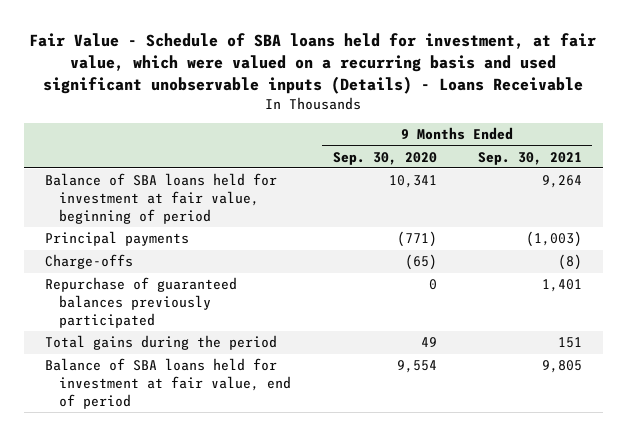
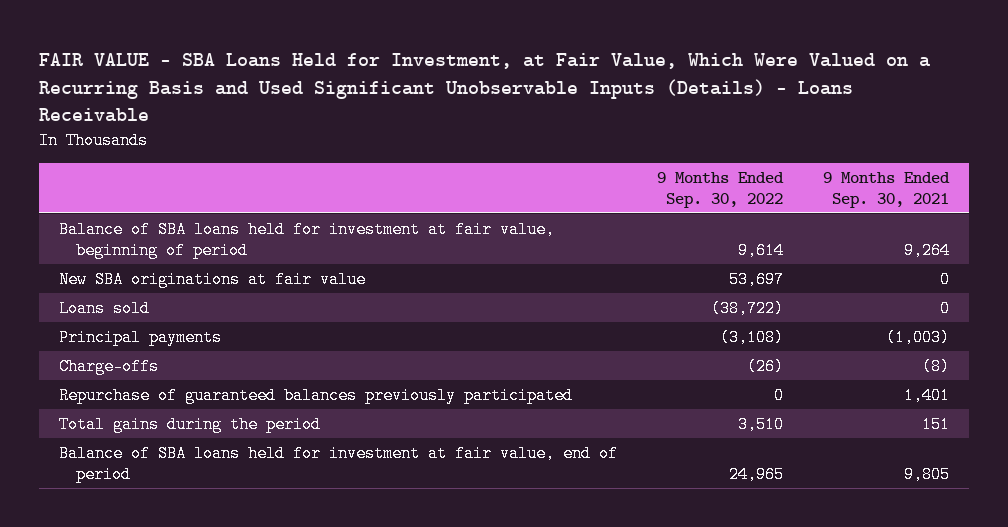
- Fair Value - Schedule of SBA loans held for investment, at fair value, which were valued on a recurring basis and used significant unobservable inputs (Details) - Loans Receivable
+ FAIR VALUE - SBA Loans Held for Investment, at Fair Value, Which Were Valued on a Recurring Basis and Used Significant Unobservable Inputs (Details) - Loans Receivable
- | 9 Months Ended Sep. 30, 2020 | 9 Months Ended Sep. 30, 2021
+ | 9 Months Ended Sep. 30, 2022 | 9 Months Ended Sep. 30, 2021
+ New SBA originations at fair value | 53,697 | 0
+ Loans sold | (38,722) | 0

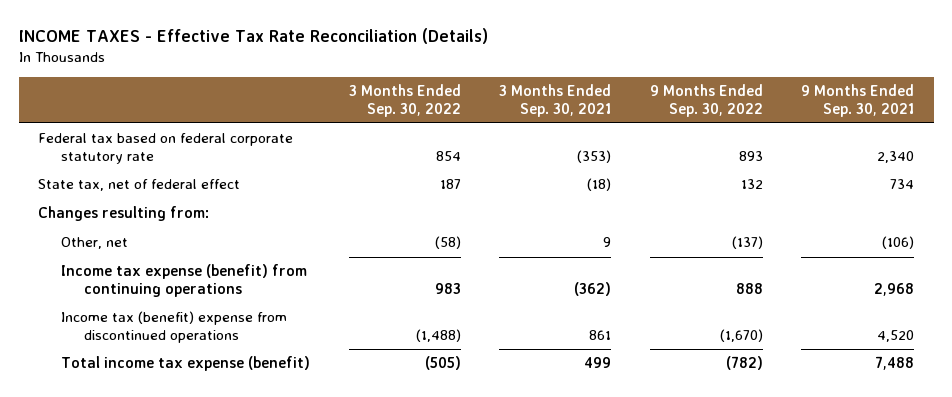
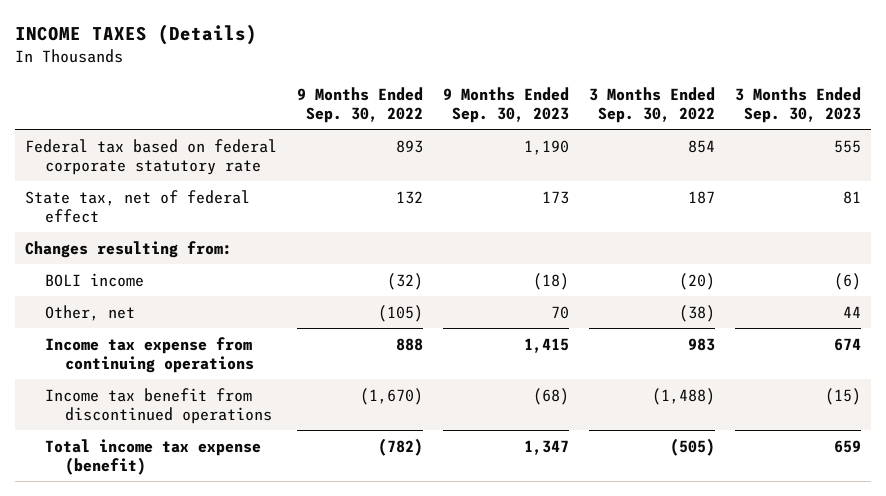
- INCOME TAXES - Effective Tax Rate Reconciliation (Details)
+ INCOME TAXES (Details)
- | 3 Months Ended Sep. 30, 2022 | 3 Months Ended Sep. 30, 2021 | 9 Months Ended Sep. 30, 2022 | 9 Months Ended Sep. 30, 2021
+ | 9 Months Ended Sep. 30, 2022 | 9 Months Ended Sep. 30, 2023 | 3 Months Ended Sep. 30, 2022 | 3 Months Ended Sep. 30, 2023
- Other, net | (58) | 9 | (137) | (106)
- Income tax expense (benefit) from continuing operations | 983 | (362) | 888 | 2,968
- Income tax (benefit) expense from discontinued operations | (1,488) | 861 | (1,670) | 4,520
+ BOLI income | (32) | (18) | (20) | (6)
+ Other, net | (105) | 70 | (38) | 44
+ Income tax expense from continuing operations | 888 | 1,415 | 983 | 674
+ Income tax benefit from discontinued operations | (1,670) | (68) | (1,488) | (15)

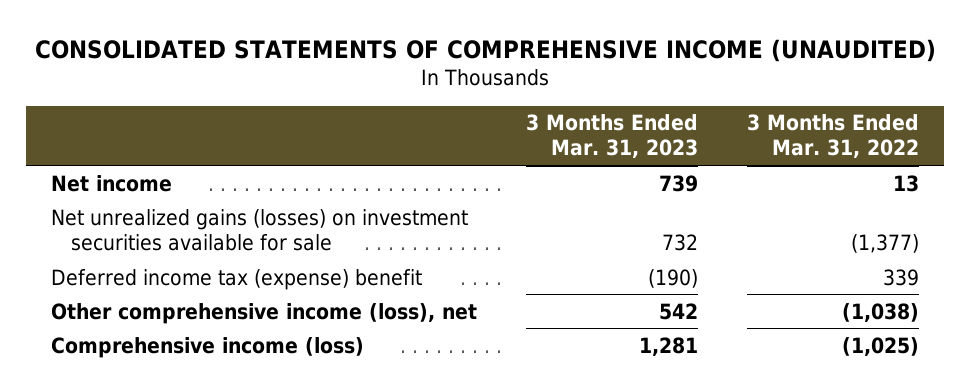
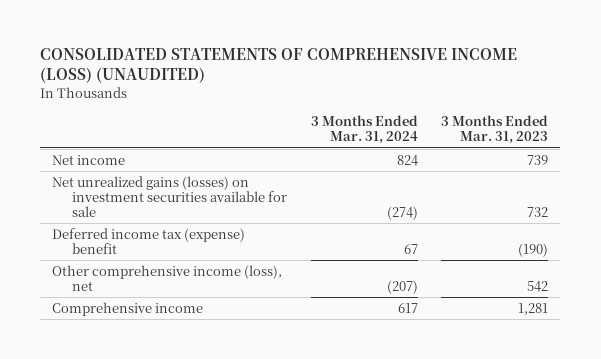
- CONSOLIDATED STATEMENTS OF COMPREHENSIVE INCOME (UNAUDITED)
+ CONSOLIDATED STATEMENTS OF COMPREHENSIVE INCOME (LOSS) (UNAUDITED)
- | 3 Months Ended Mar. 31, 2023 | 3 Months Ended Mar. 31, 2022
+ | 3 Months Ended Mar. 31, 2024 | 3 Months Ended Mar. 31, 2023
- Comprehensive income (loss) | 1,281 | (1,025)
+ Comprehensive income | 617 | 1,281

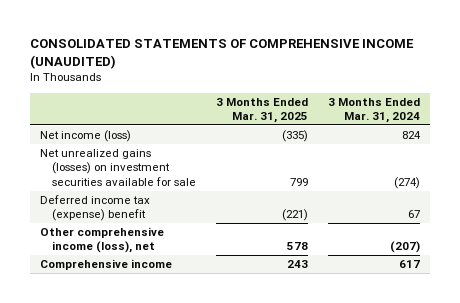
- CONSOLIDATED STATEMENTS OF COMPREHENSIVE INCOME (LOSS) (UNAUDITED)
+ CONSOLIDATED STATEMENTS OF COMPREHENSIVE INCOME (UNAUDITED)
- | 3 Months Ended Mar. 31, 2024 | 3 Months Ended Mar. 31, 2023
+ | 3 Months Ended Mar. 31, 2025 | 3 Months Ended Mar. 31, 2024
- Net income | 824 | 739
+ Net income (loss) | (335) | 824

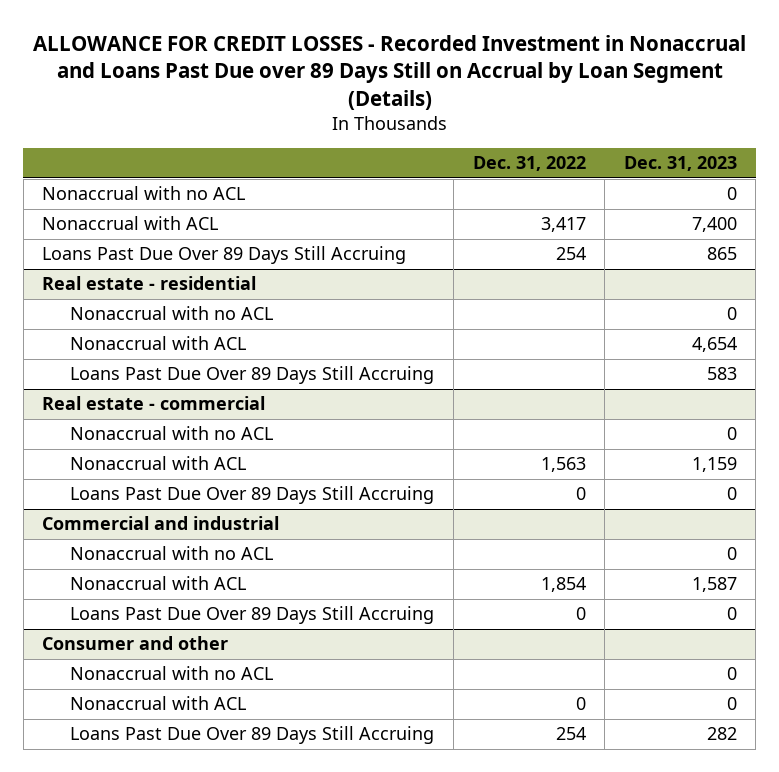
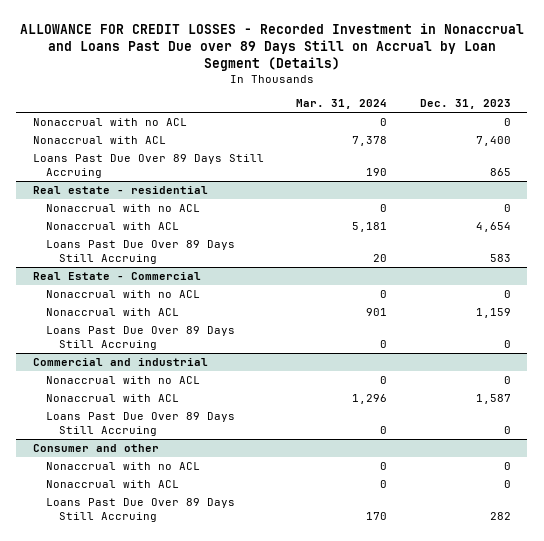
- | Dec. 31, 2022 | Dec. 31, 2023
+ | Mar. 31, 2024 | Dec. 31, 2023
- Real estate - commercial
+ Real Estate - Commercial

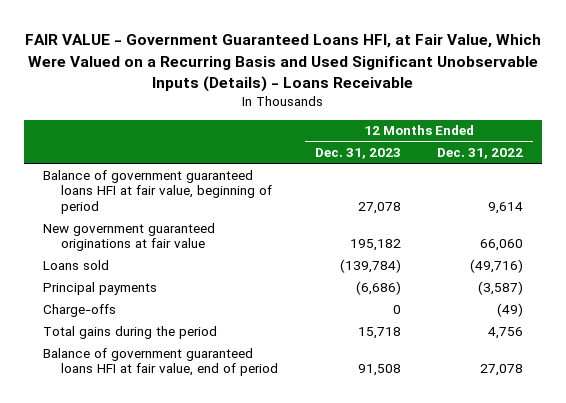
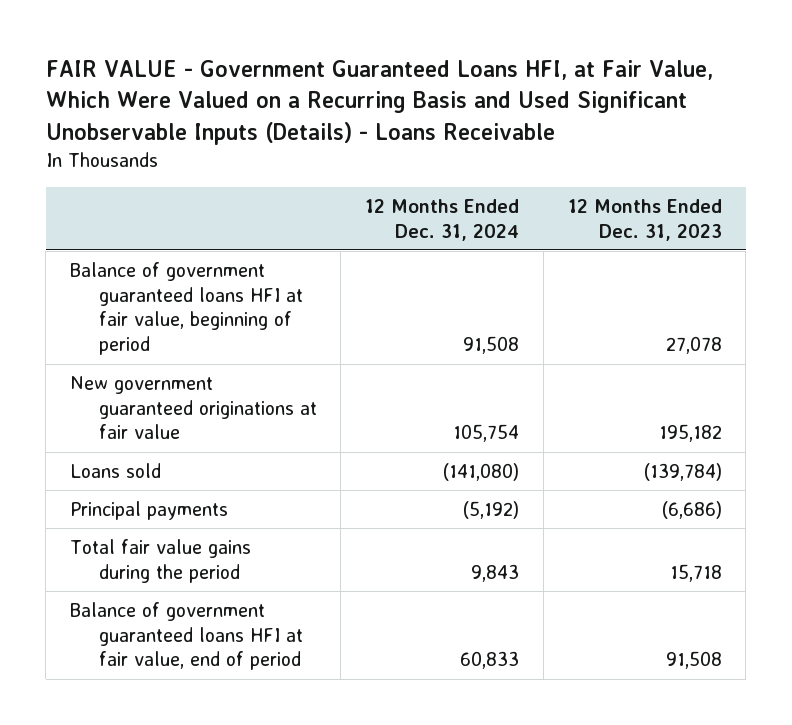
- | 12 Months Ended Dec. 31, 2023 | 12 Months Ended Dec. 31, 2022
+ | 12 Months Ended Dec. 31, 2024 | 12 Months Ended Dec. 31, 2023
- Charge-offs | 0 | (49)
- Total gains during the period | 15,718 | 4,756
+ Total fair value gains during the period | 9,843 | 15,718

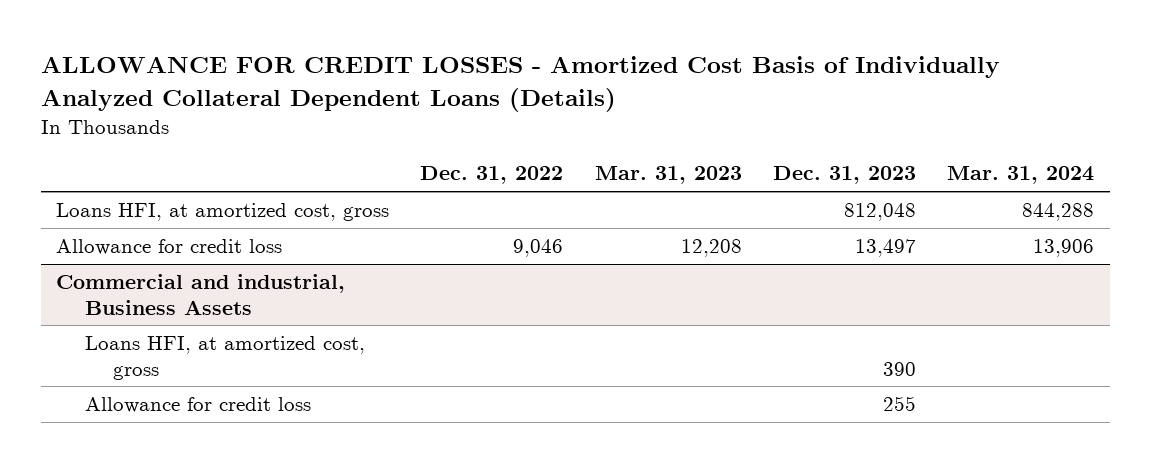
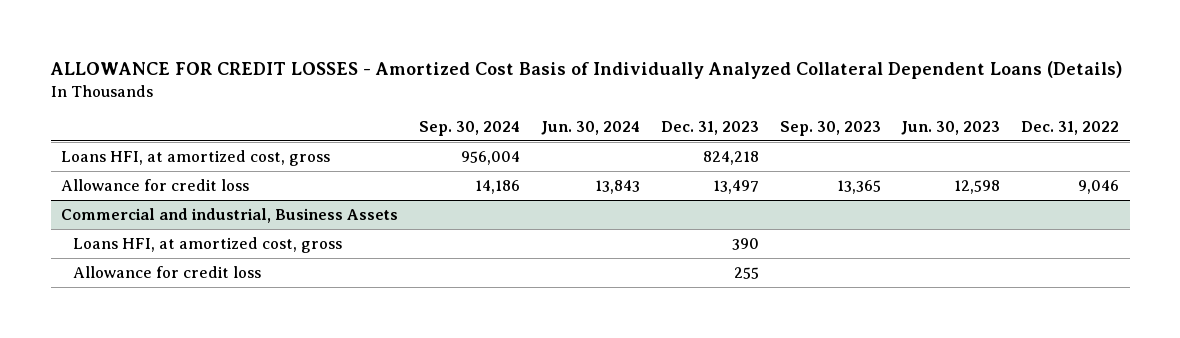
- | Dec. 31, 2022 | Mar. 31, 2023 | Dec. 31, 2023 | Mar. 31, 2024
+ | Sep. 30, 2024 | Jun. 30, 2024 | Dec. 31, 2023 | Sep. 30, 2023 | Jun. 30, 2023 | Dec. 31, 2022
- Loans HFI, at amortized cost, gross | | | 812,048 | 844,288
+ Loans HFI, at amortized cost, gross | 956,004 | | 824,218 | | |

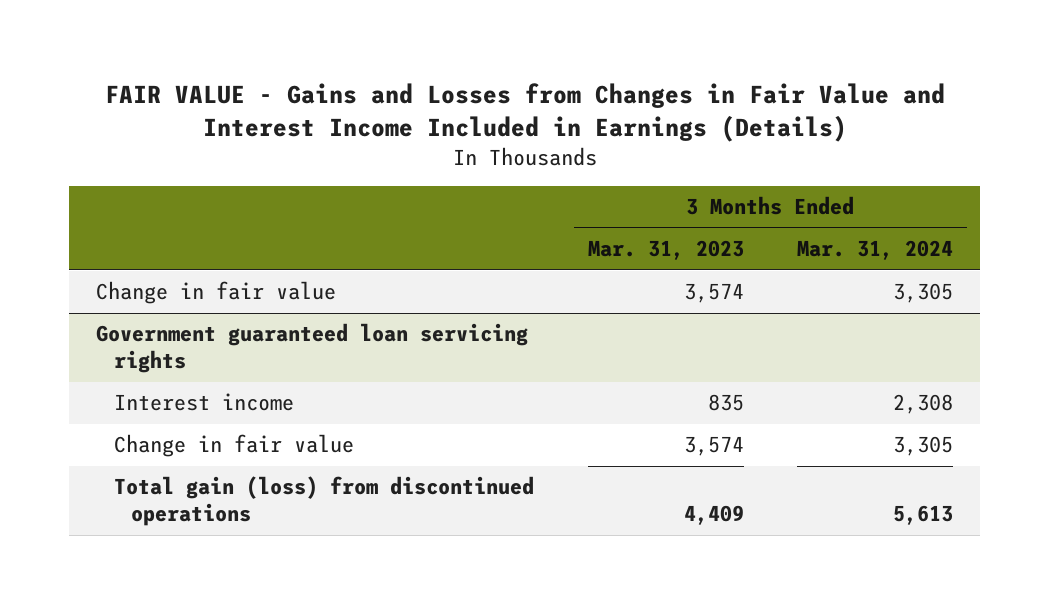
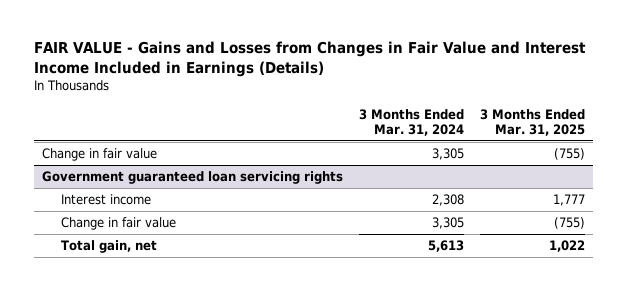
- | 3 Months Ended Mar. 31, 2023 | 3 Months Ended Mar. 31, 2024
+ | 3 Months Ended Mar. 31, 2024 | 3 Months Ended Mar. 31, 2025
@ Government guaranteed loan servicing rights
- Total gain (loss) from discontinued operations | 4,409 | 5,613
+ Total gain, net | 5,613 | 1,022

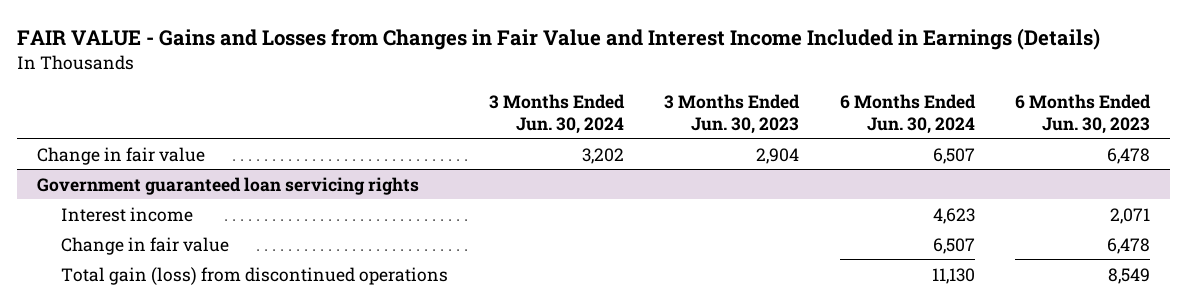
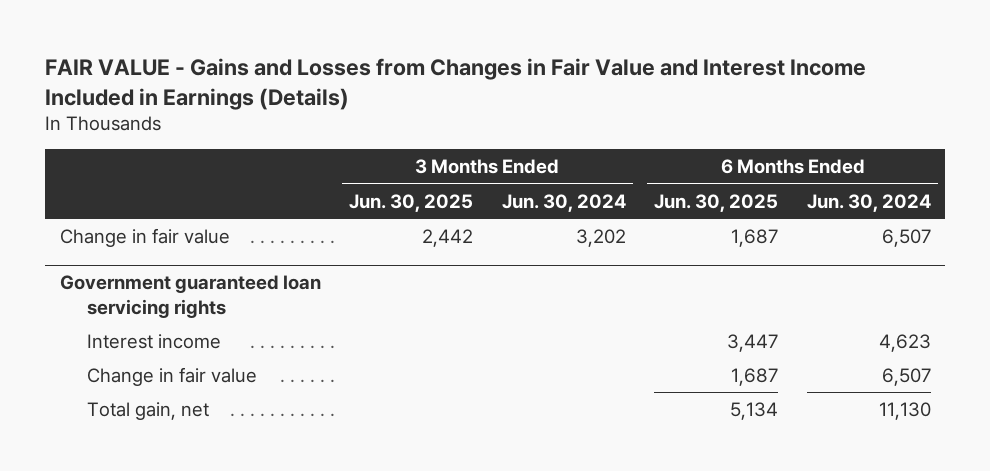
- | 3 Months Ended Jun. 30, 2024 | 3 Months Ended Jun. 30, 2023 | 6 Months Ended Jun. 30, 2024 | 6 Months Ended Jun. 30, 2023
+ | 3 Months Ended Jun. 30, 2025 | 3 Months Ended Jun. 30, 2024 | 6 Months Ended Jun. 30, 2025 | 6 Months Ended Jun. 30, 2024
@ Government guaranteed loan servicing rights
- Total gain (loss) from discontinued operations | | | 11,130 | 8,549
+ Total gain, net | | | 5,134 | 11,130

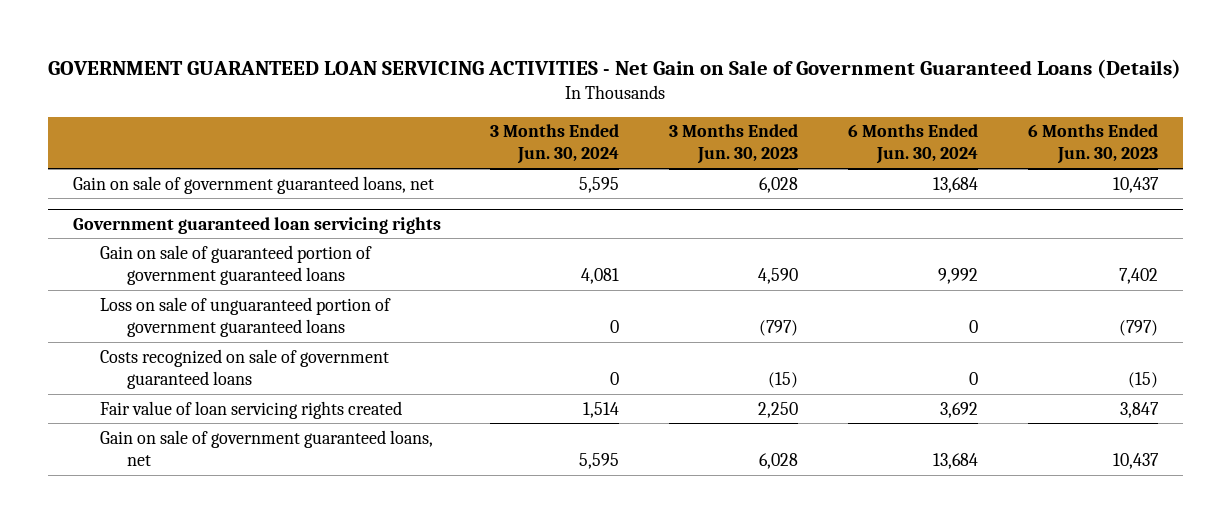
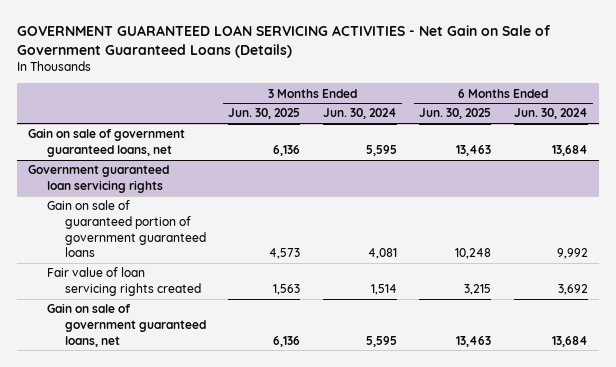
- | 3 Months Ended Jun. 30, 2024 | 3 Months Ended Jun. 30, 2023 | 6 Months Ended Jun. 30, 2024 | 6 Months Ended Jun. 30, 2023
+ | 3 Months Ended Jun. 30, 2025 | 3 Months Ended Jun. 30, 2024 | 6 Months Ended Jun. 30, 2025 | 6 Months Ended Jun. 30, 2024
@ Government guaranteed loan servicing rights
- Loss on sale of unguaranteed portion of government guaranteed loans | 0 | (797) | 0 | (797)
- Costs recognized on sale of government guaranteed loans | 0 | (15) | 0 | (15)

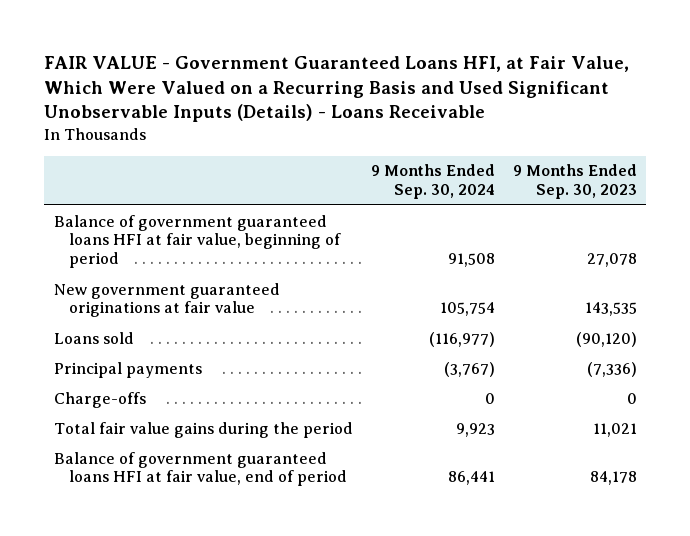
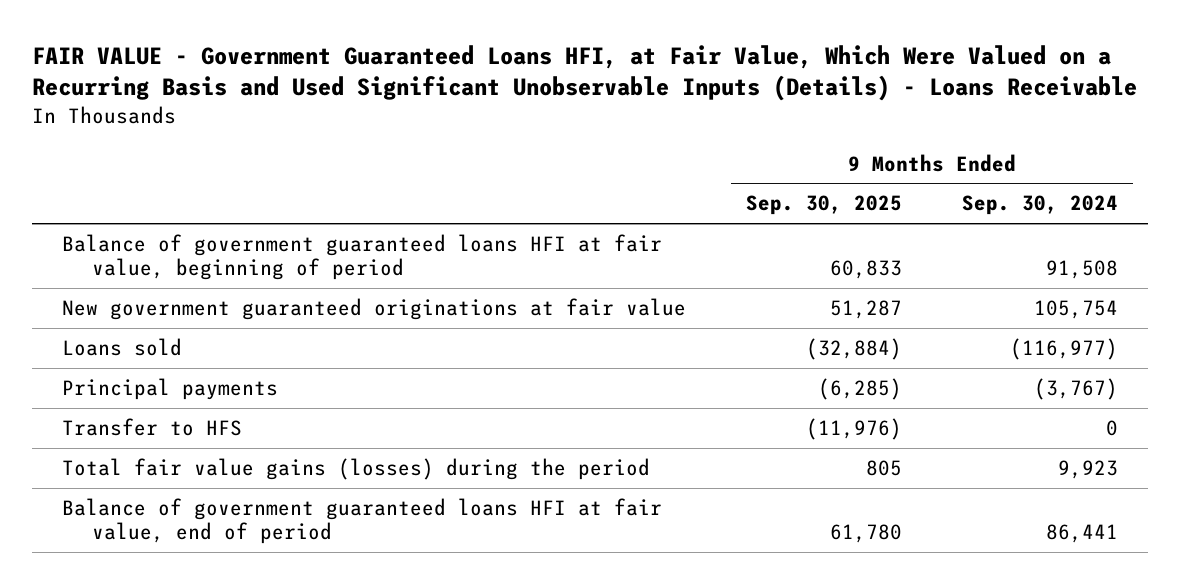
- | 9 Months Ended Sep. 30, 2024 | 9 Months Ended Sep. 30, 2023
+ | 9 Months Ended Sep. 30, 2025 | 9 Months Ended Sep. 30, 2024
- Charge-offs | 0 | 0
- Total fair value gains during the period | 9,923 | 11,021
+ Transfer to HFS | (11,976) | 0
+ Total fair value gains (losses) during the period | 805 | 9,923

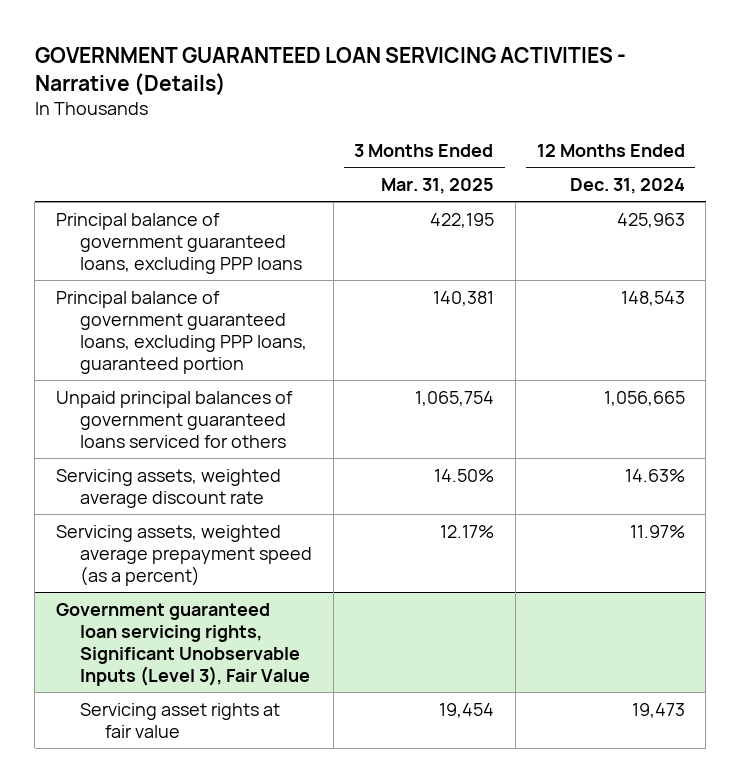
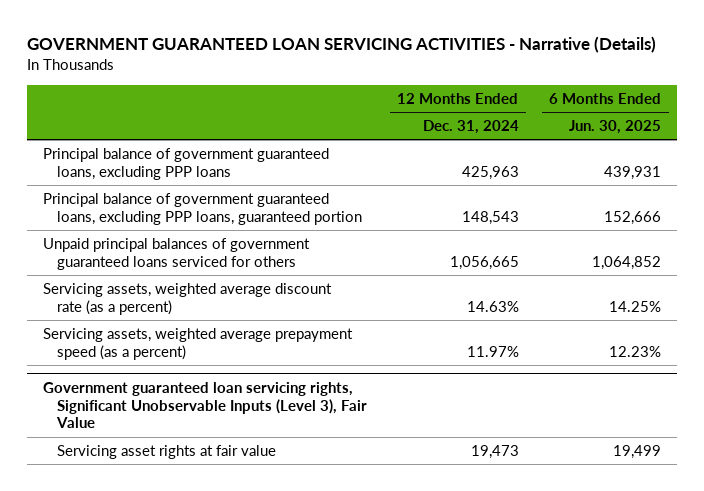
- | 3 Months Ended Mar. 31, 2025 | 12 Months Ended Dec. 31, 2024
+ | 12 Months Ended Dec. 31, 2024 | 6 Months Ended Jun. 30, 2025
- Servicing assets, weighted average discount rate | 14.50% | 14.63%
+ Servicing assets, weighted average discount rate (as a percent) | 14.63% | 14.25%

